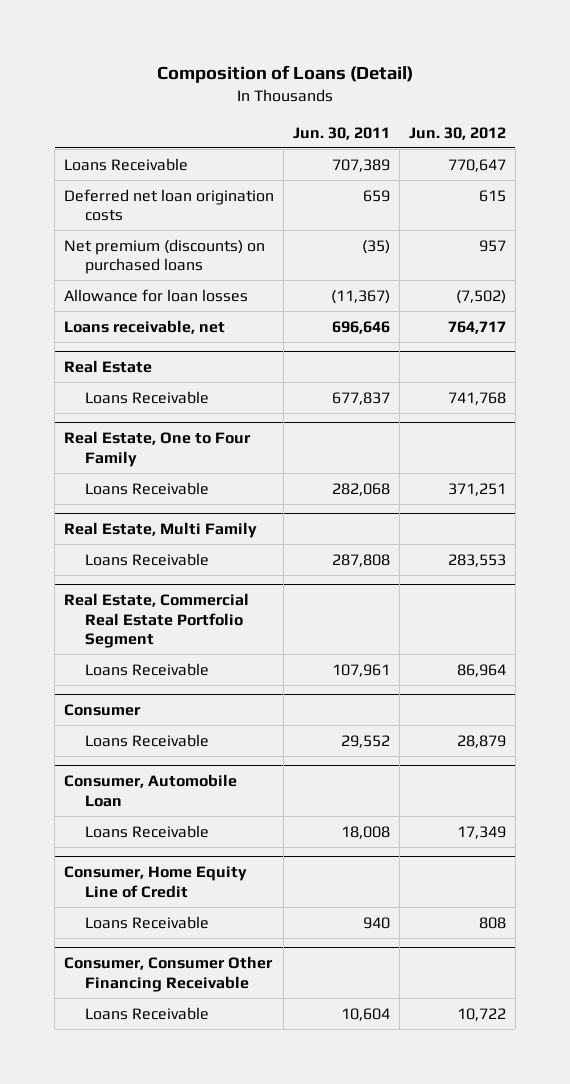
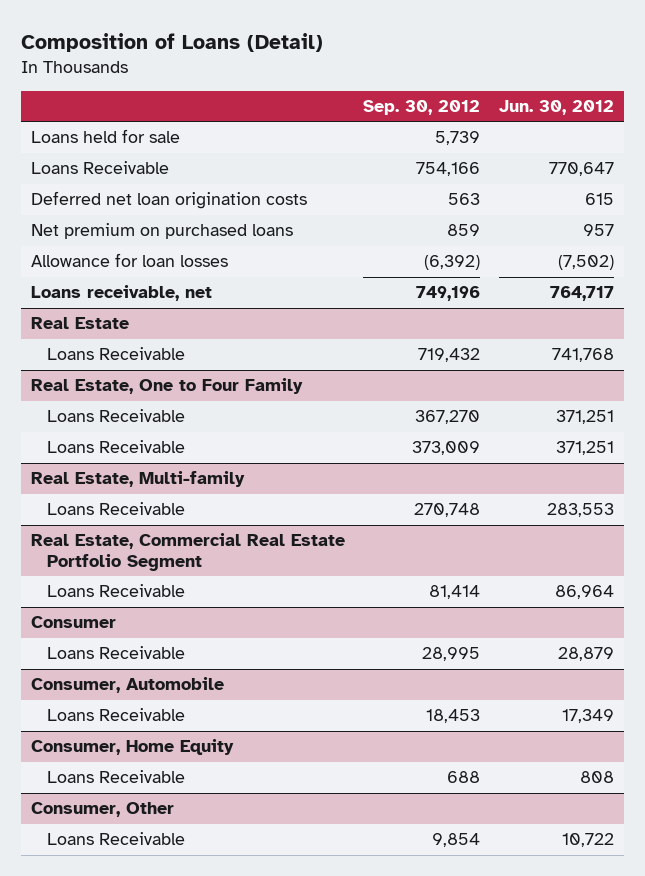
- | Jun. 30, 2011 | Jun. 30, 2012
+ | Sep. 30, 2012 | Jun. 30, 2012
+ Loans held for sale | 5,739 |
- Net premium (discounts) on purchased loans | (35) | 957
+ Net premium on purchased loans | 859 | 957
- Real Estate, Multi Family
@ Real Estate, One to Four Family
+ Loans Receivable | 373,009 | 371,251
+ Real Estate, Multi-family
- Consumer, Automobile Loan
+ Consumer, Automobile
- Consumer, Home Equity Line of Credit
+ Consumer, Home Equity
- Consumer, Consumer Other Financing Receivable
+ Consumer, Other

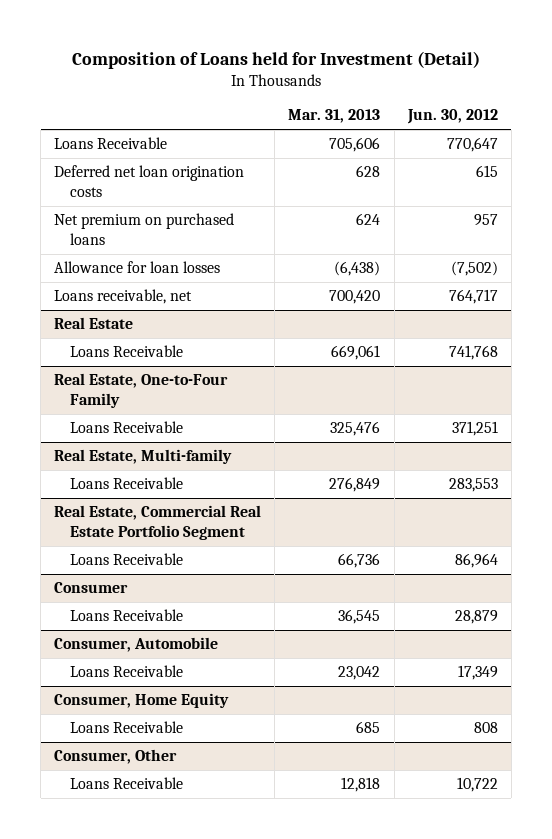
- Composition of Loans (Detail)
+ Composition of Loans held for Investment (Detail)
- | Sep. 30, 2012 | Jun. 30, 2012
+ | Mar. 31, 2013 | Jun. 30, 2012
- Loans held for sale | 5,739 |
- Real Estate, One to Four Family
- Loans Receivable | 367,270 | 371,251
+ Real Estate, One-to-Four Family

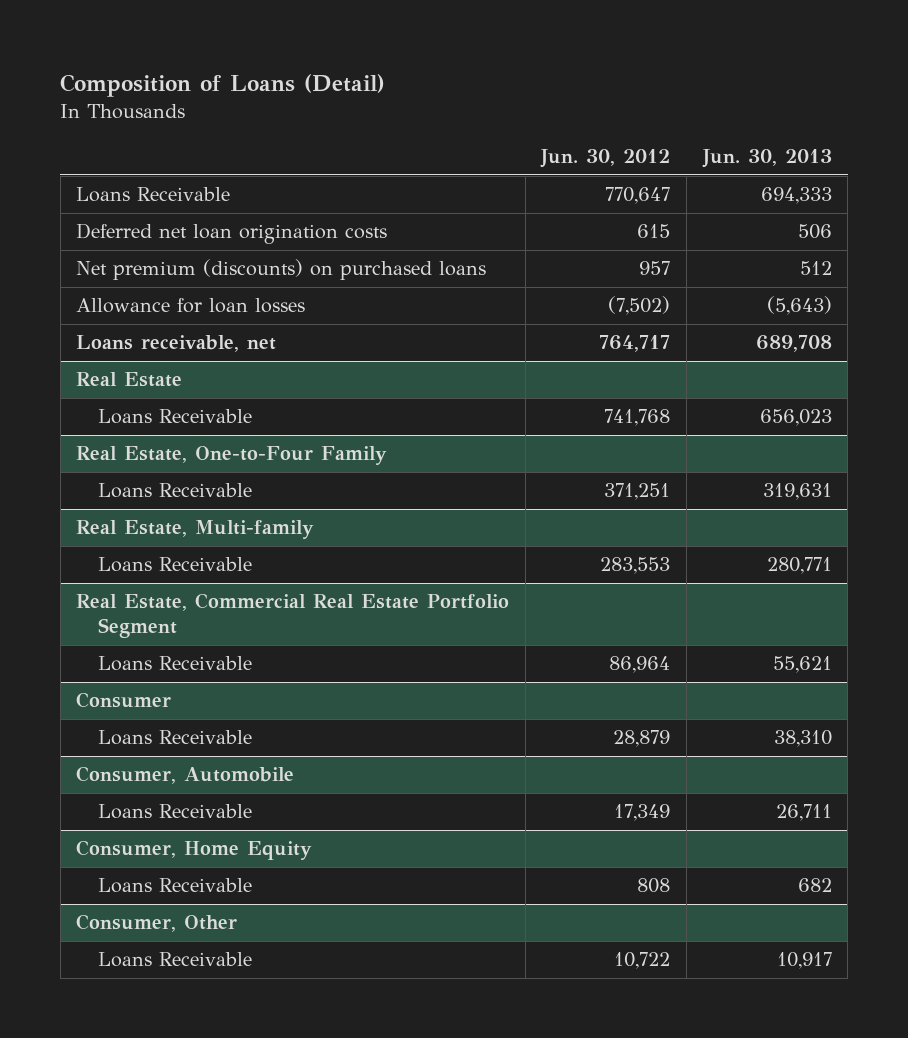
- Composition of Loans held for Investment (Detail)
+ Composition of Loans (Detail)
- | Mar. 31, 2013 | Jun. 30, 2012
+ | Jun. 30, 2012 | Jun. 30, 2013
- Net premium on purchased loans | 624 | 957
+ Net premium (discounts) on purchased loans | 957 | 512

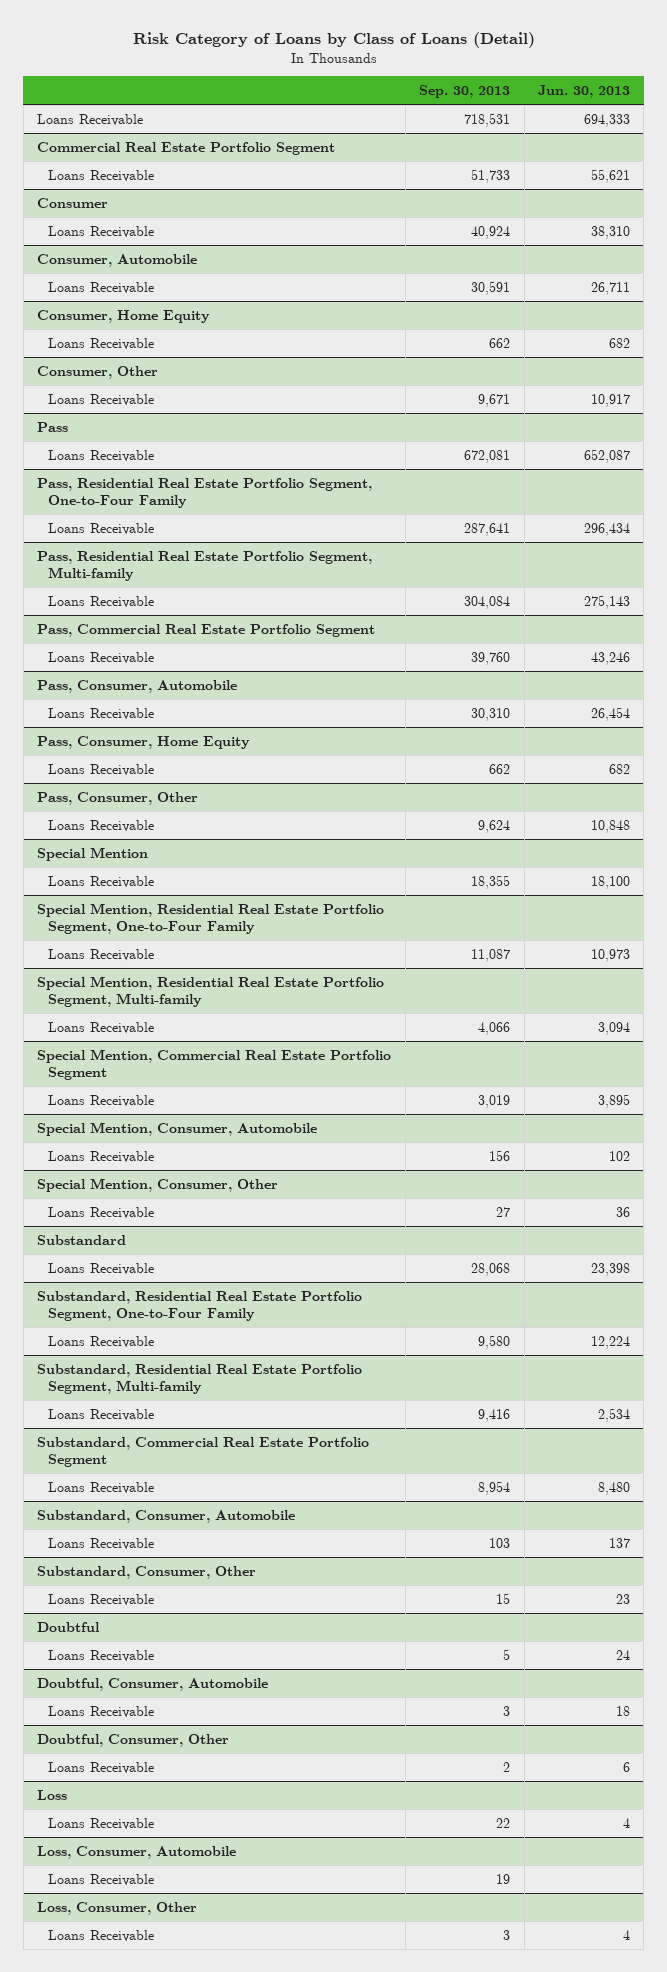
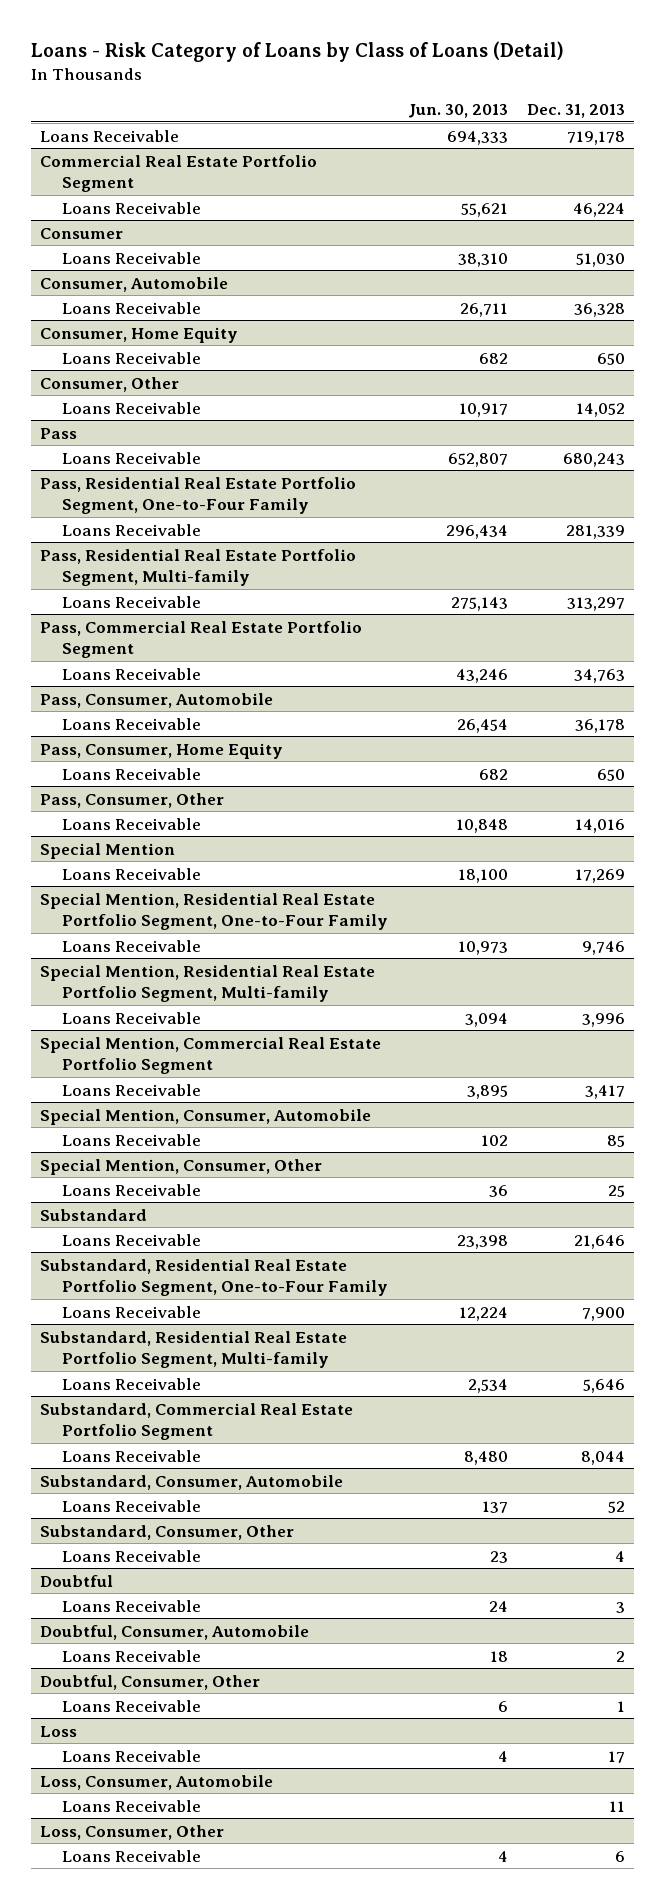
- Risk Category of Loans by Class of Loans (Detail)
+ Loans - Risk Category of Loans by Class of Loans (Detail)
- | Sep. 30, 2013 | Jun. 30, 2013
+ | Jun. 30, 2013 | Dec. 31, 2013
@ Pass
- Loans Receivable | 672,081 | 652,087
+ Loans Receivable | 652,807 | 680,243

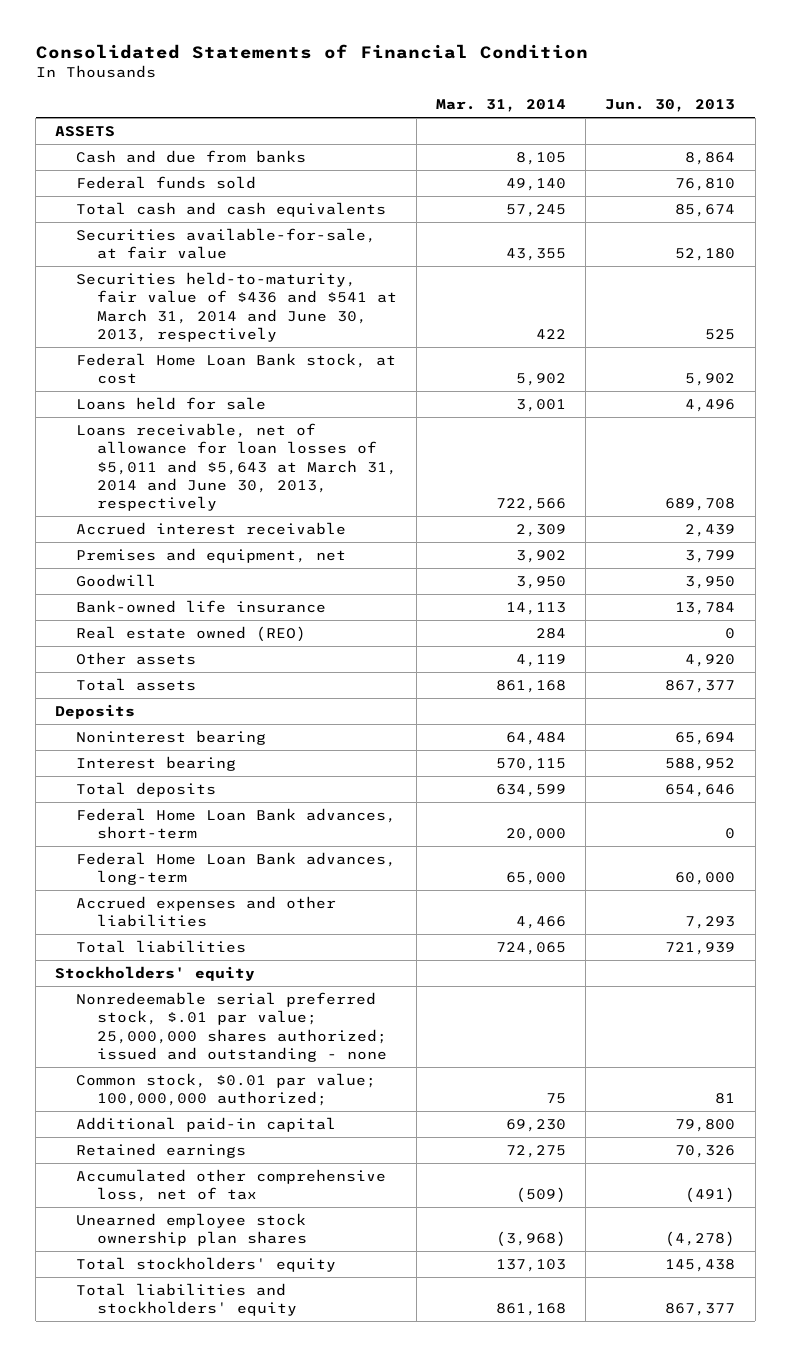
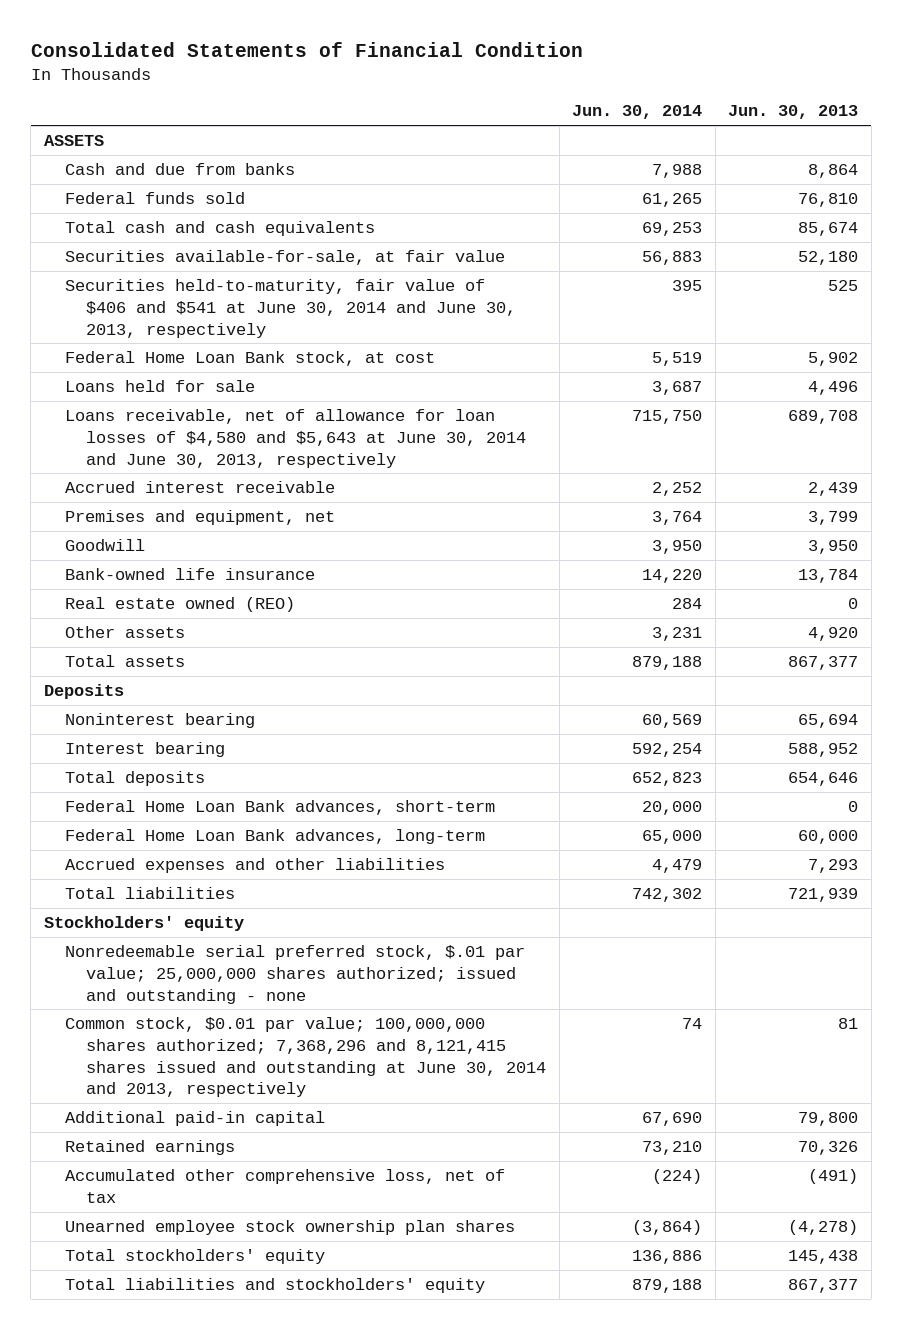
- | Mar. 31, 2014 | Jun. 30, 2013
+ | Jun. 30, 2014 | Jun. 30, 2013
- Securities held-to-maturity, fair value of $436 and $541 at March 31, 2014 and June 30, 2013, respectively | 422 | 525
+ Securities held-to-maturity, fair value of $406 and $541 at June 30, 2014 and June 30, 2013, respectively | 395 | 525
- Loans receivable, net of allowance for loan losses of $5,011 and $5,643 at March 31, 2014 and June 30, 2013, respectively | 722,566 | 689,708
+ Loans receivable, net of allowance for loan losses of $4,580 and $5,643 at June 30, 2014 and June 30, 2013, respectively | 715,750 | 689,708
- Common stock, $0.01 par value; 100,000,000 authorized; | 75 | 81
+ Common stock, $0.01 par value; 100,000,000 shares authorized; 7,368,296 and 8,121,415 shares issued and outstanding at June 30, 2014 and 2013, respectively | 74 | 81

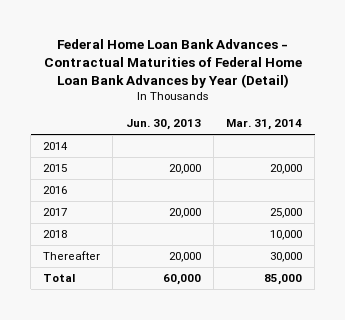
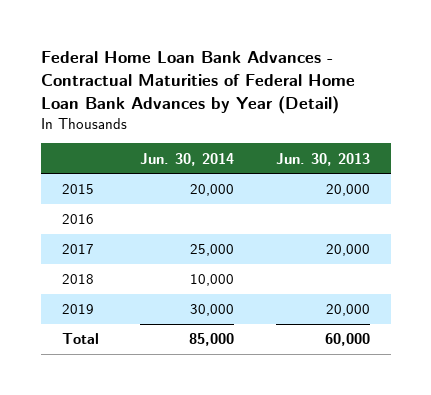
- | Jun. 30, 2013 | Mar. 31, 2014
+ | Jun. 30, 2014 | Jun. 30, 2013
- 2014
- Thereafter | 20,000 | 30,000
+ 2019 | 30,000 | 20,000

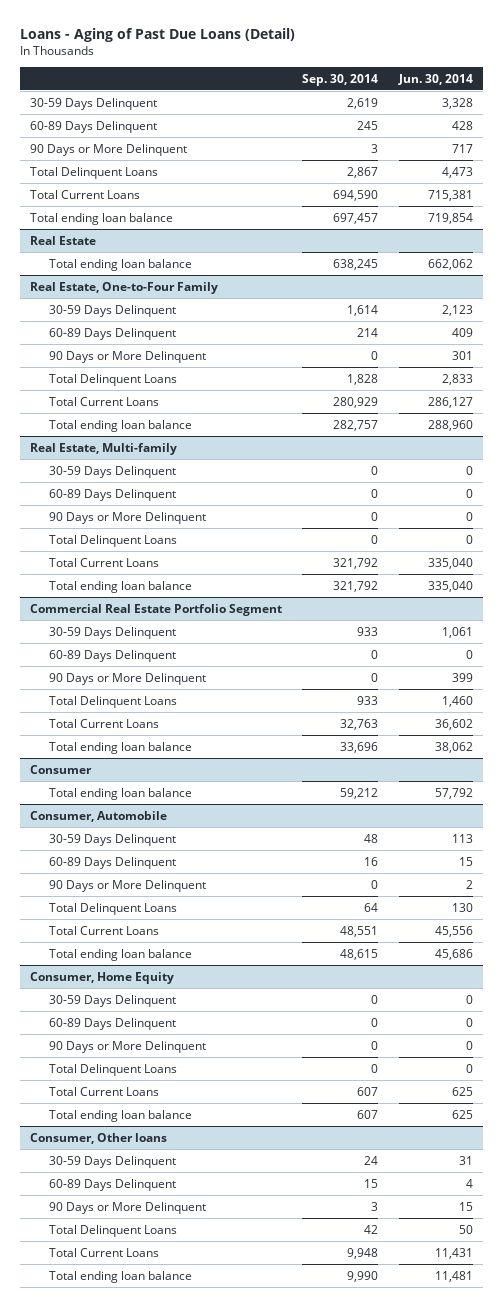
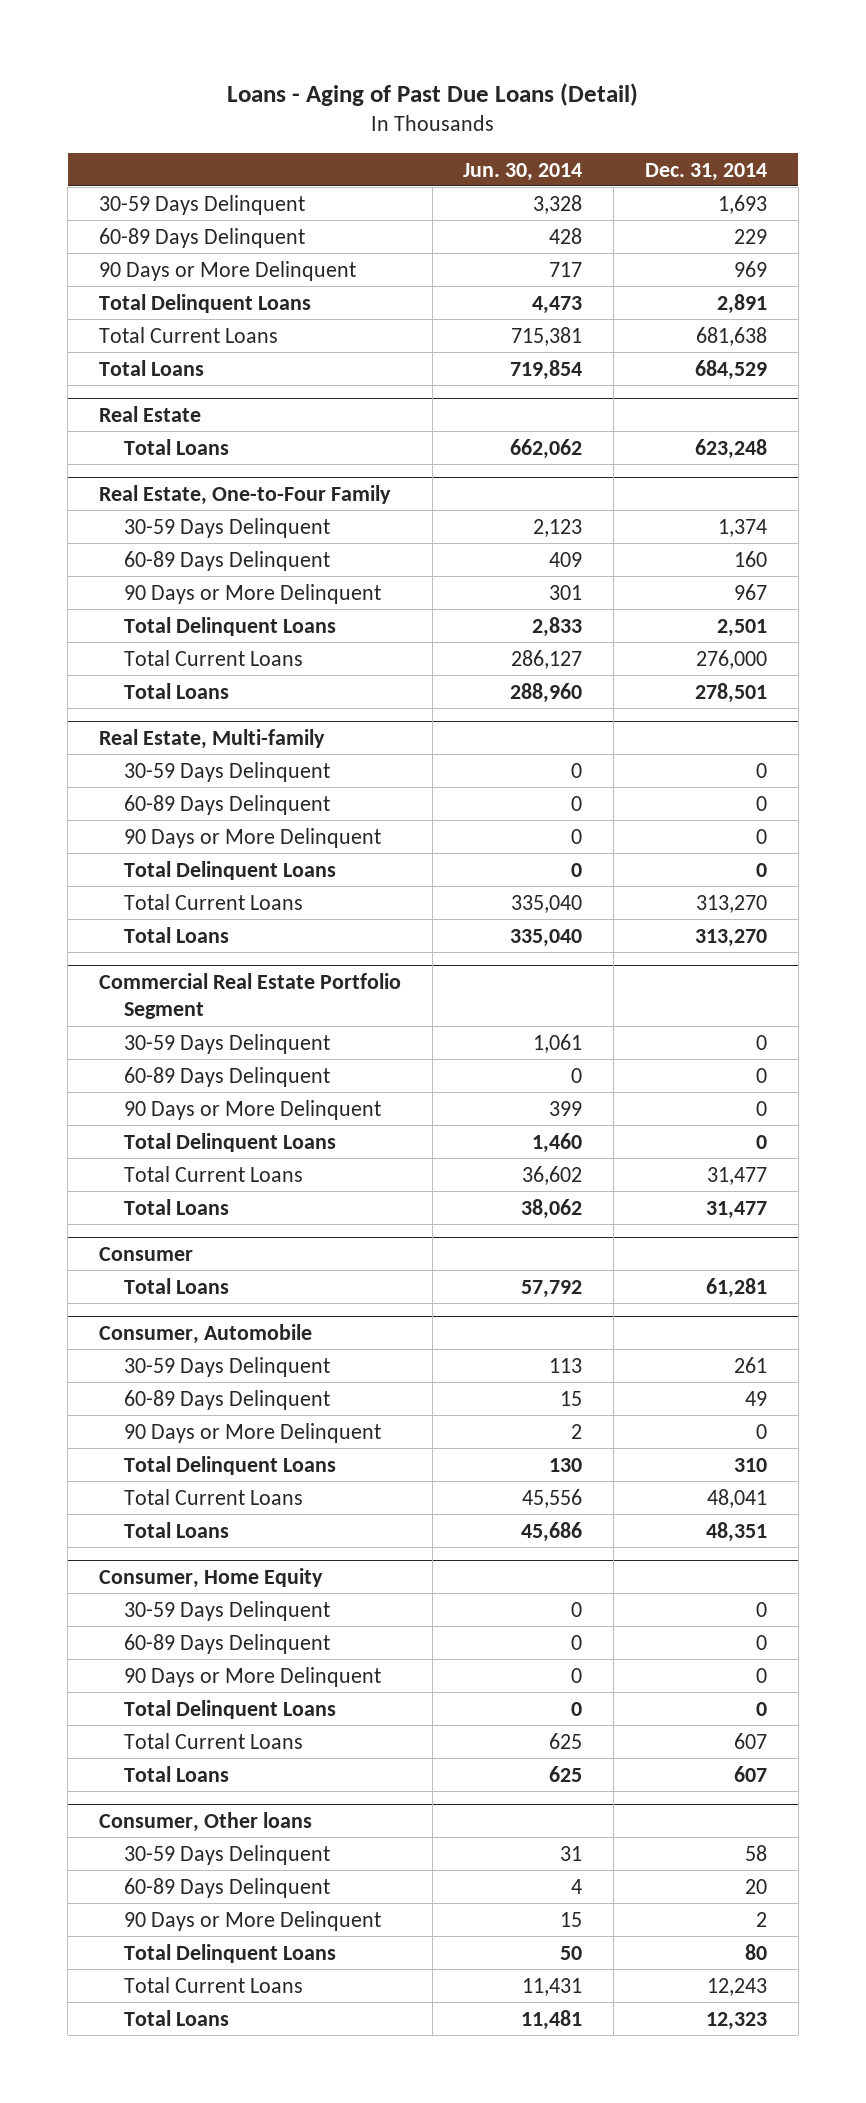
- | Sep. 30, 2014 | Jun. 30, 2014
+ | Jun. 30, 2014 | Dec. 31, 2014
- Total ending loan balance | 697,457 | 719,854
+ Total Loans | 719,854 | 684,529
@ Real Estate
- Total ending loan balance | 638,245 | 662,062
+ Total Loans | 662,062 | 623,248
@ Real Estate, One-to-Four Family
- Total ending loan balance | 282,757 | 288,960
+ Total Loans | 288,960 | 278,501
@ Real Estate, Multi-family
- Total ending loan balance | 321,792 | 335,040
+ Total Loans | 335,040 | 313,270
@ Commercial Real Estate Portfolio Segment
- Total ending loan balance | 33,696 | 38,062
+ Total Loans | 38,062 | 31,477
@ Consumer
- Total ending loan balance | 59,212 | 57,792
+ Total Loans | 57,792 | 61,281
@ Consumer, Automobile
- Total ending loan balance | 48,615 | 45,686
+ Total Loans | 45,686 | 48,351
@ Consumer, Home Equity
- Total ending loan balance | 607 | 625
+ Total Loans | 625 | 607
@ Consumer, Other loans
- Total ending loan balance | 9,990 | 11,481
+ Total Loans | 11,481 | 12,323

